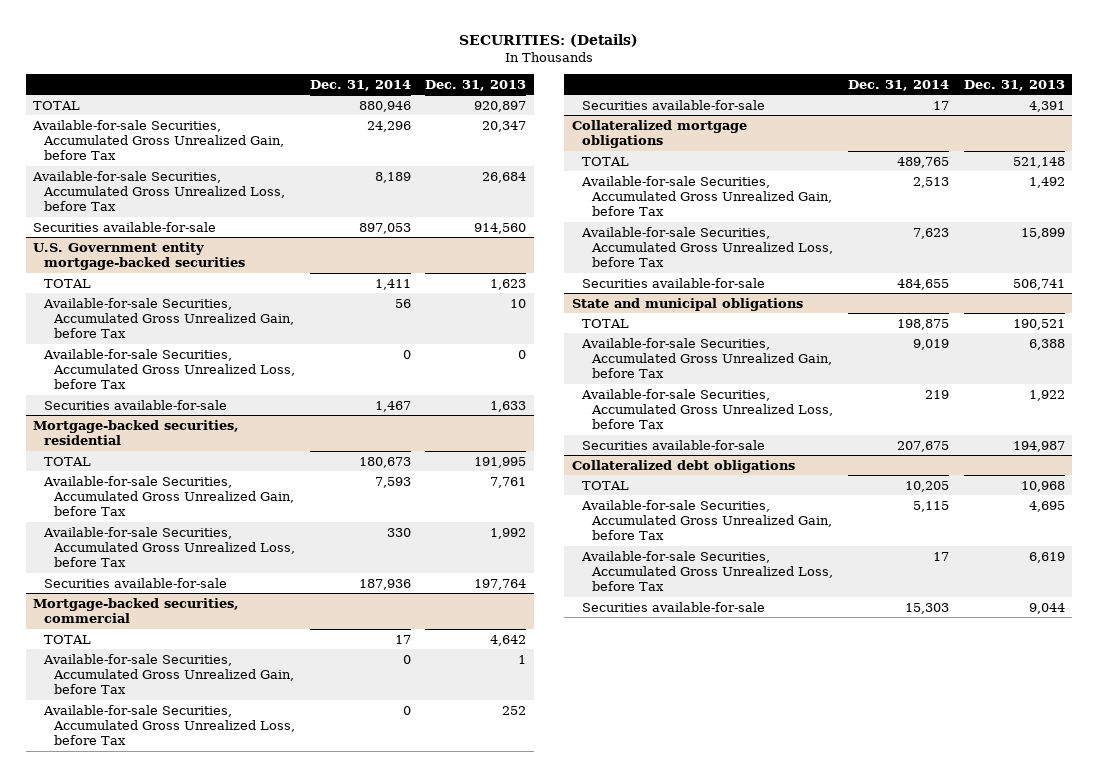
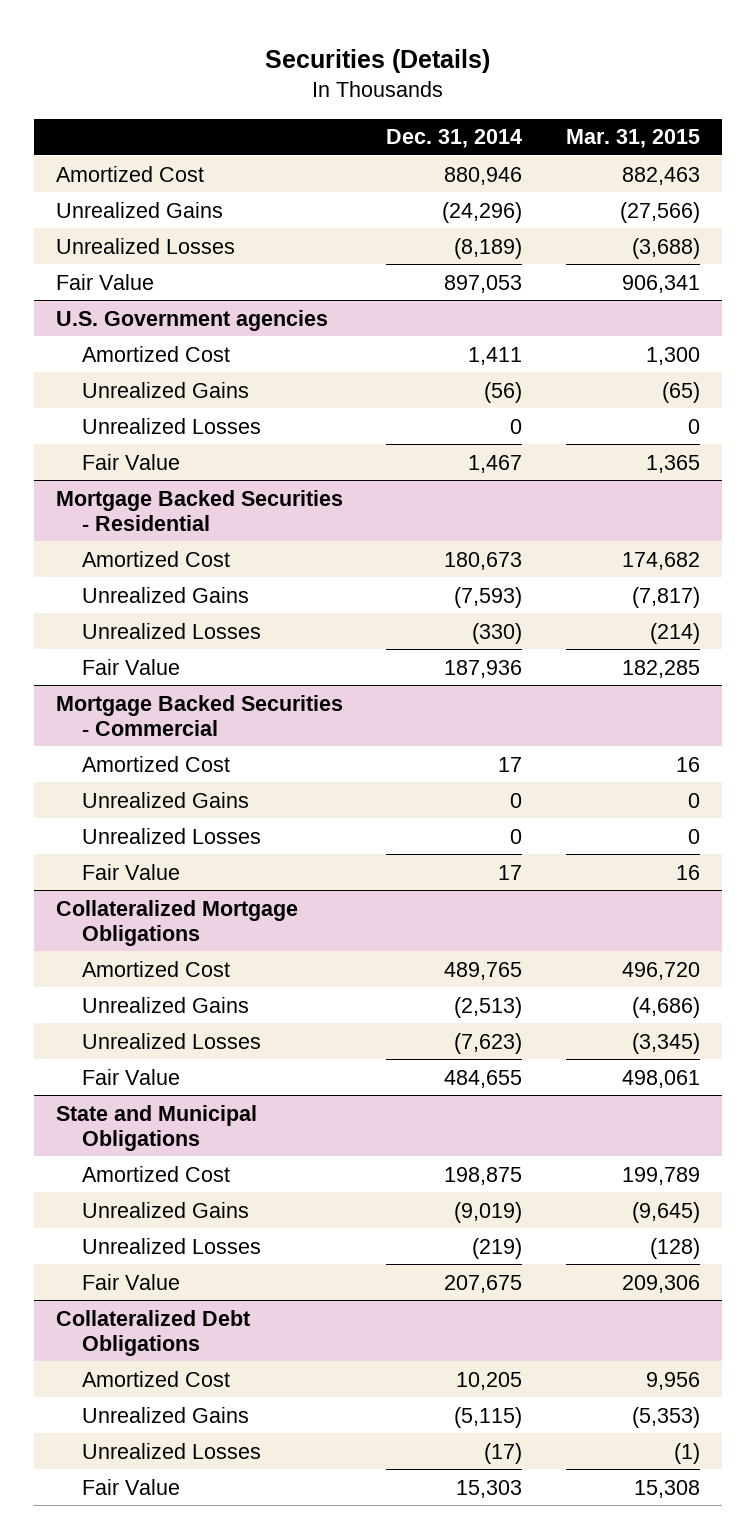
- SECURITIES: (Details)
+ Securities (Details)
- | Dec. 31, 2014 | Dec. 31, 2013
+ | Dec. 31, 2014 | Mar. 31, 2015
- TOTAL | 880,946 | 920,897
- Available-for-sale Securities, Accumulated Gross Unrealized Gain, before Tax | 24,296 | 20,347
- Available-for-sale Securities, Accumulated Gross Unrealized Loss, before Tax | 8,189 | 26,684
- Securities available-for-sale | 897,053 | 914,560
- U.S. Government entity mortgage-backed securities
- TOTAL | 1,411 | 1,623
- Available-for-sale Securities, Accumulated Gross Unrealized Gain, before Tax | 56 | 10
- Available-for-sale Securities, Accumulated Gross Unrealized Loss, before Tax | 0 | 0
- Securities available-for-sale | 1,467 | 1,633
- Mortgage-backed securities, residential
- TOTAL | 180,673 | 191,995
- Available-for-sale Securities, Accumulated Gross Unrealized Gain, before Tax | 7,593 | 7,761
- Available-for-sale Securities, Accumulated Gross Unrealized Loss, before Tax | 330 | 1,992
- Securities available-for-sale | 187,936 | 197,764
- Mortgage-backed securities, commercial
- TOTAL | 17 | 4,642
- Available-for-sale Securities, Accumulated Gross Unrealized Gain, before Tax | 0 | 1
- Available-for-sale Securities, Accumulated Gross Unrealized Loss, before Tax | 0 | 252
- Securities available-for-sale | 17 | 4,391
- Collateralized mortgage obligations
- TOTAL | 489,765 | 521,148
- Available-for-sale Securities, Accumulated Gross Unrealized Gain, before Tax | 2,513 | 1,492
- Available-for-sale Securities, Accumulated Gross Unrealized Loss, before Tax | 7,623 | 15,899
- Securities available-for-sale | 484,655 | 506,741
- State and municipal obligations
- TOTAL | 198,875 | 190,521
- Available-for-sale Securities, Accumulated Gross Unrealized Gain, before Tax | 9,019 | 6,388
- Available-for-sale Securities, Accumulated Gross Unrealized Loss, before Tax | 219 | 1,922
- Securities available-for-sale | 207,675 | 194,987
- Collateralized debt obligations
- TOTAL | 10,205 | 10,968
- Available-for-sale Securities, Accumulated Gross Unrealized Gain, before Tax | 5,115 | 4,695
- Available-for-sale Securities, Accumulated Gross Unrealized Loss, before Tax | 17 | 6,619
- Securities available-for-sale | 15,303 | 9,044
+ Amortized Cost | 880,946 | 882,463
+ Unrealized Gains | (24,296) | (27,566)
+ Unrealized Losses | (8,189) | (3,688)
+ Fair Value | 897,053 | 906,341
+ U.S. Government agencies
+ Amortized Cost | 1,411 | 1,300
+ Unrealized Gains | (56) | (65)
+ Unrealized Losses | 0 | 0
+ Fair Value | 1,467 | 1,365
+ Mortgage Backed Securities - Residential
+ Amortized Cost | 180,673 | 174,682
+ Unrealized Gains | (7,593) | (7,817)
+ Unrealized Losses | (330) | (214)
+ Fair Value | 187,936 | 182,285
+ Mortgage Backed Securities - Commercial
+ Amortized Cost | 17 | 16
+ Unrealized Gains | 0 | 0
+ Unrealized Losses | 0 | 0
+ Fair Value | 17 | 16
+ Collateralized Mortgage Obligations
+ Amortized Cost | 489,765 | 496,720
+ Unrealized Gains | (2,513) | (4,686)
+ Unrealized Losses | (7,623) | (3,345)
+ Fair Value | 484,655 | 498,061
+ State and Municipal Obligations
+ Amortized Cost | 198,875 | 199,789
+ Unrealized Gains | (9,019) | (9,645)
+ Unrealized Losses | (219) | (128)
+ Fair Value | 207,675 | 209,306
+ Collateralized Debt Obligations
+ Amortized Cost | 10,205 | 9,956
+ Unrealized Gains | (5,115) | (5,353)
+ Unrealized Losses | (17) | (1)
+ Fair Value | 15,303 | 15,308

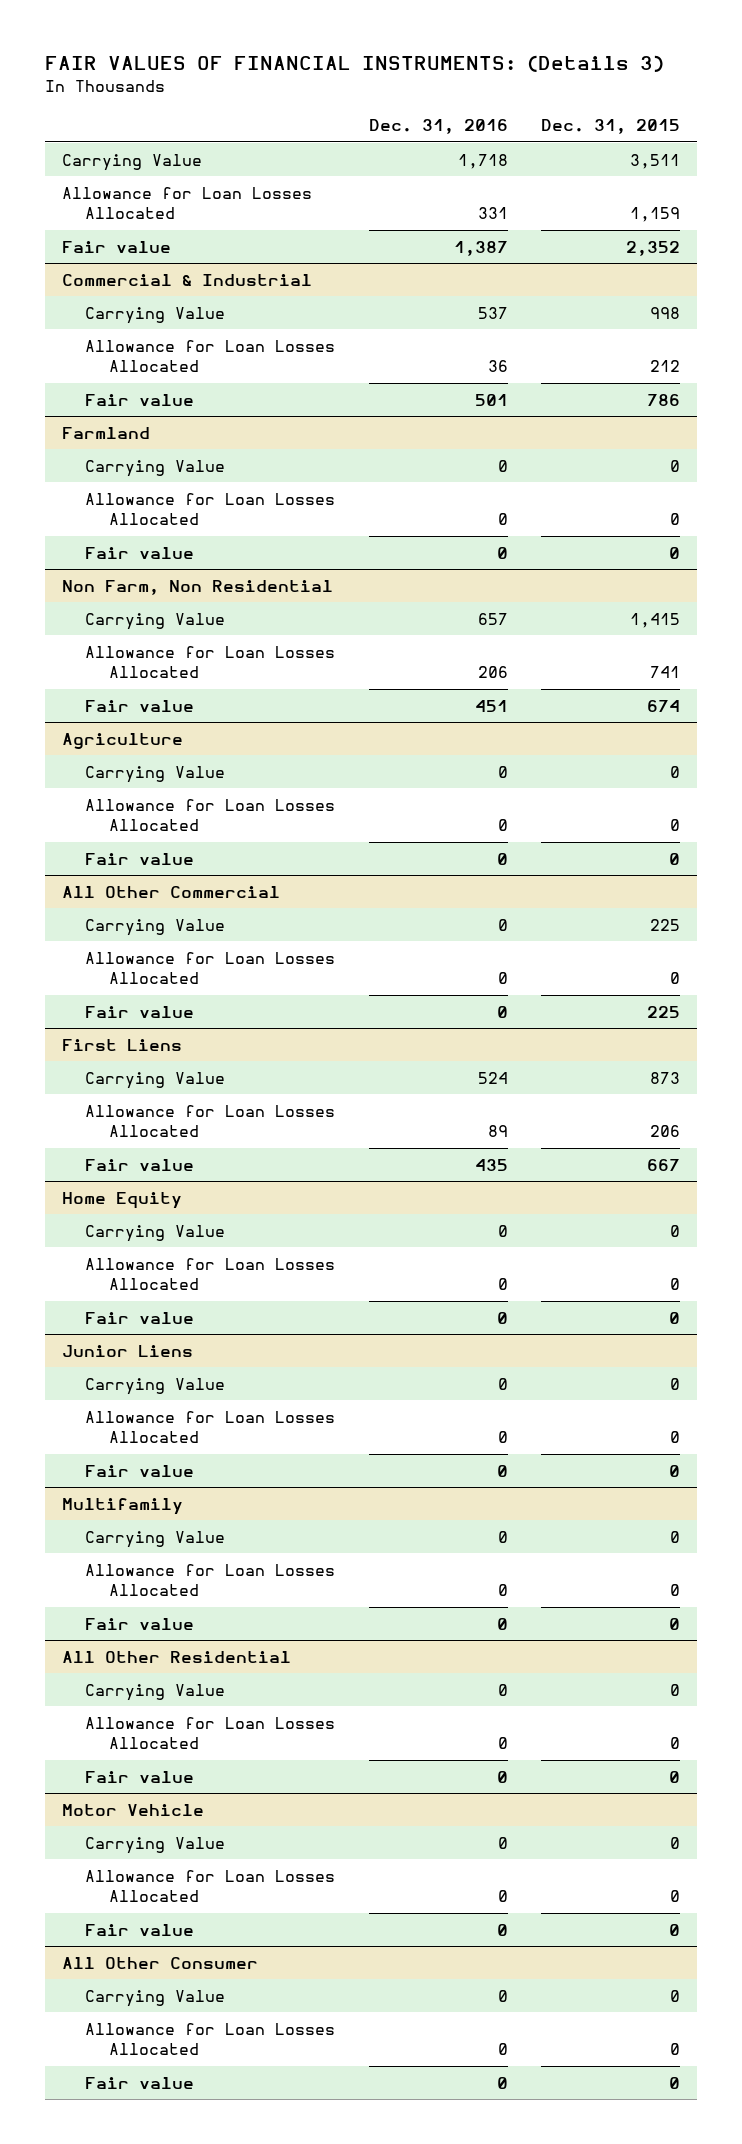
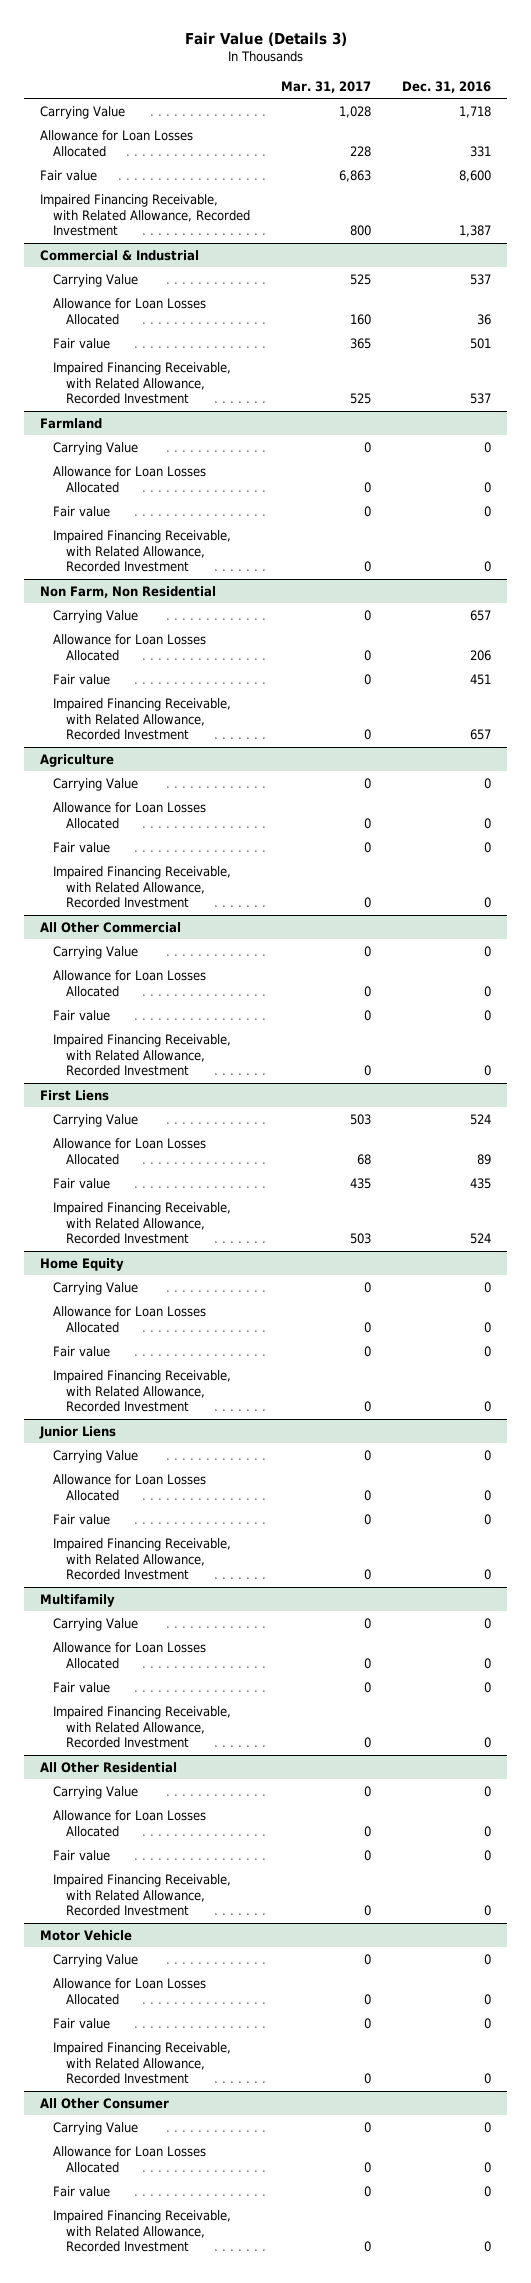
- FAIR VALUES OF FINANCIAL INSTRUMENTS: (Details 3)
+ Fair Value (Details 3)
- | Dec. 31, 2016 | Dec. 31, 2015
+ | Mar. 31, 2017 | Dec. 31, 2016
- Fair value | 1,387 | 2,352
+ Fair value | 6,863 | 8,600
+ Impaired Financing Receivable, with Related Allowance, Recorded Investment | 800 | 1,387
@ Commercial & Industrial
+ Impaired Financing Receivable, with Related Allowance, Recorded Investment | 525 | 537
@ Farmland
+ Impaired Financing Receivable, with Related Allowance, Recorded Investment | 0 | 0
@ Non Farm, Non Residential
+ Impaired Financing Receivable, with Related Allowance, Recorded Investment | 0 | 657
@ Agriculture
+ Impaired Financing Receivable, with Related Allowance, Recorded Investment | 0 | 0
@ All Other Commercial
+ Impaired Financing Receivable, with Related Allowance, Recorded Investment | 0 | 0
@ First Liens
+ Impaired Financing Receivable, with Related Allowance, Recorded Investment | 503 | 524
@ Home Equity
+ Impaired Financing Receivable, with Related Allowance, Recorded Investment | 0 | 0
@ Junior Liens
+ Impaired Financing Receivable, with Related Allowance, Recorded Investment | 0 | 0
@ Multifamily
+ Impaired Financing Receivable, with Related Allowance, Recorded Investment | 0 | 0
@ All Other Residential
+ Impaired Financing Receivable, with Related Allowance, Recorded Investment | 0 | 0
@ Motor Vehicle
+ Impaired Financing Receivable, with Related Allowance, Recorded Investment | 0 | 0
@ All Other Consumer
+ Impaired Financing Receivable, with Related Allowance, Recorded Investment | 0 | 0

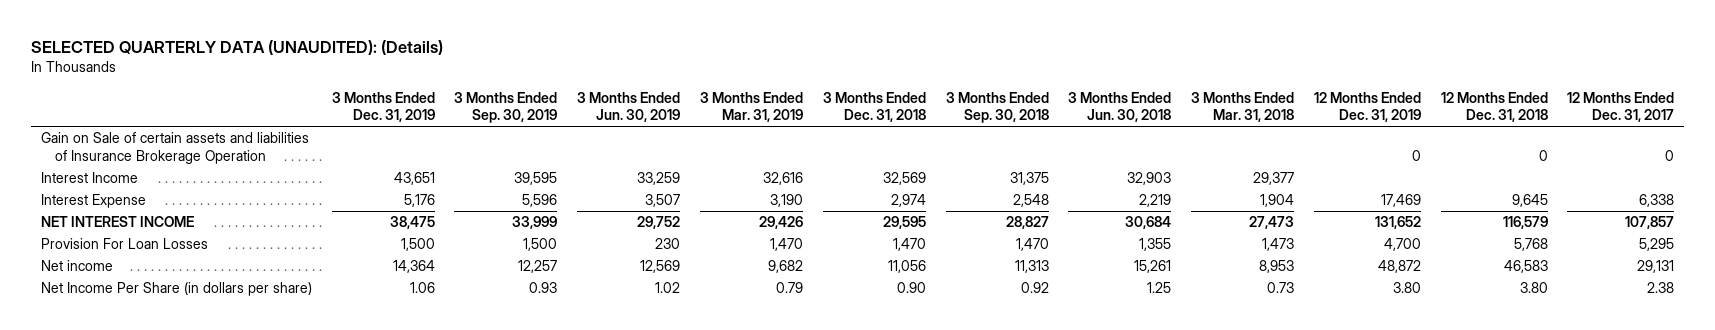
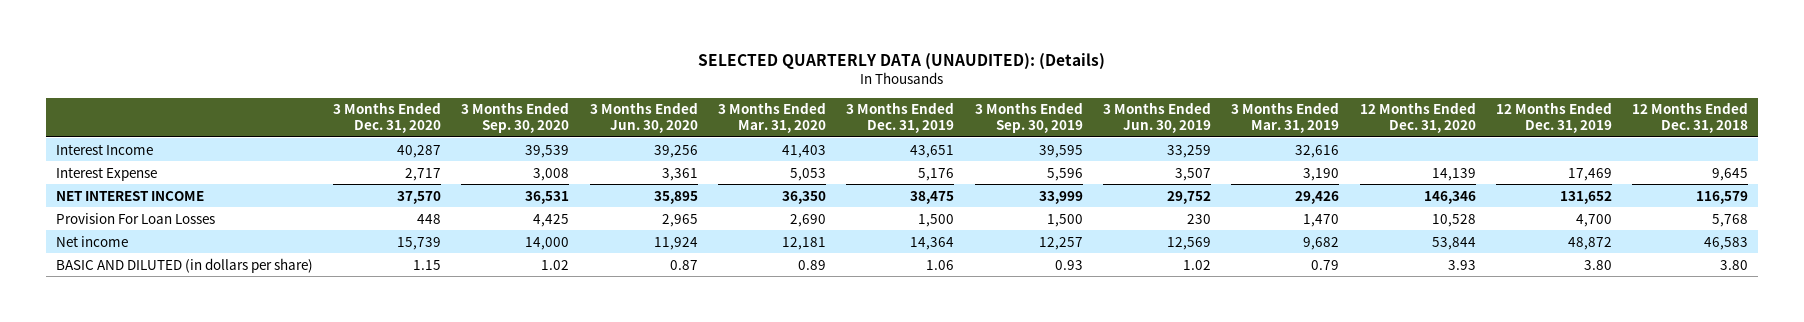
- | 3 Months Ended Dec. 31, 2019 | 3 Months Ended Sep. 30, 2019 | 3 Months Ended Jun. 30, 2019 | 3 Months Ended Mar. 31, 2019 | 3 Months Ended Dec. 31, 2018 | 3 Months Ended Sep. 30, 2018 | 3 Months Ended Jun. 30, 2018 | 3 Months Ended Mar. 31, 2018 | 12 Months Ended Dec. 31, 2019 | 12 Months Ended Dec. 31, 2018 | 12 Months Ended Dec. 31, 2017
+ | 3 Months Ended Dec. 31, 2020 | 3 Months Ended Sep. 30, 2020 | 3 Months Ended Jun. 30, 2020 | 3 Months Ended Mar. 31, 2020 | 3 Months Ended Dec. 31, 2019 | 3 Months Ended Sep. 30, 2019 | 3 Months Ended Jun. 30, 2019 | 3 Months Ended Mar. 31, 2019 | 12 Months Ended Dec. 31, 2020 | 12 Months Ended Dec. 31, 2019 | 12 Months Ended Dec. 31, 2018
- Gain on Sale of certain assets and liabilities of Insurance Brokerage Operation | | | | | | | | | 0 | 0 | 0
- Net Income Per Share (in dollars per share) | 1.06 | 0.93 | 1.02 | 0.79 | 0.90 | 0.92 | 1.25 | 0.73 | 3.80 | 3.80 | 2.38
+ BASIC AND DILUTED (in dollars per share) | 1.15 | 1.02 | 0.87 | 0.89 | 1.06 | 0.93 | 1.02 | 0.79 | 3.93 | 3.80 | 3.80

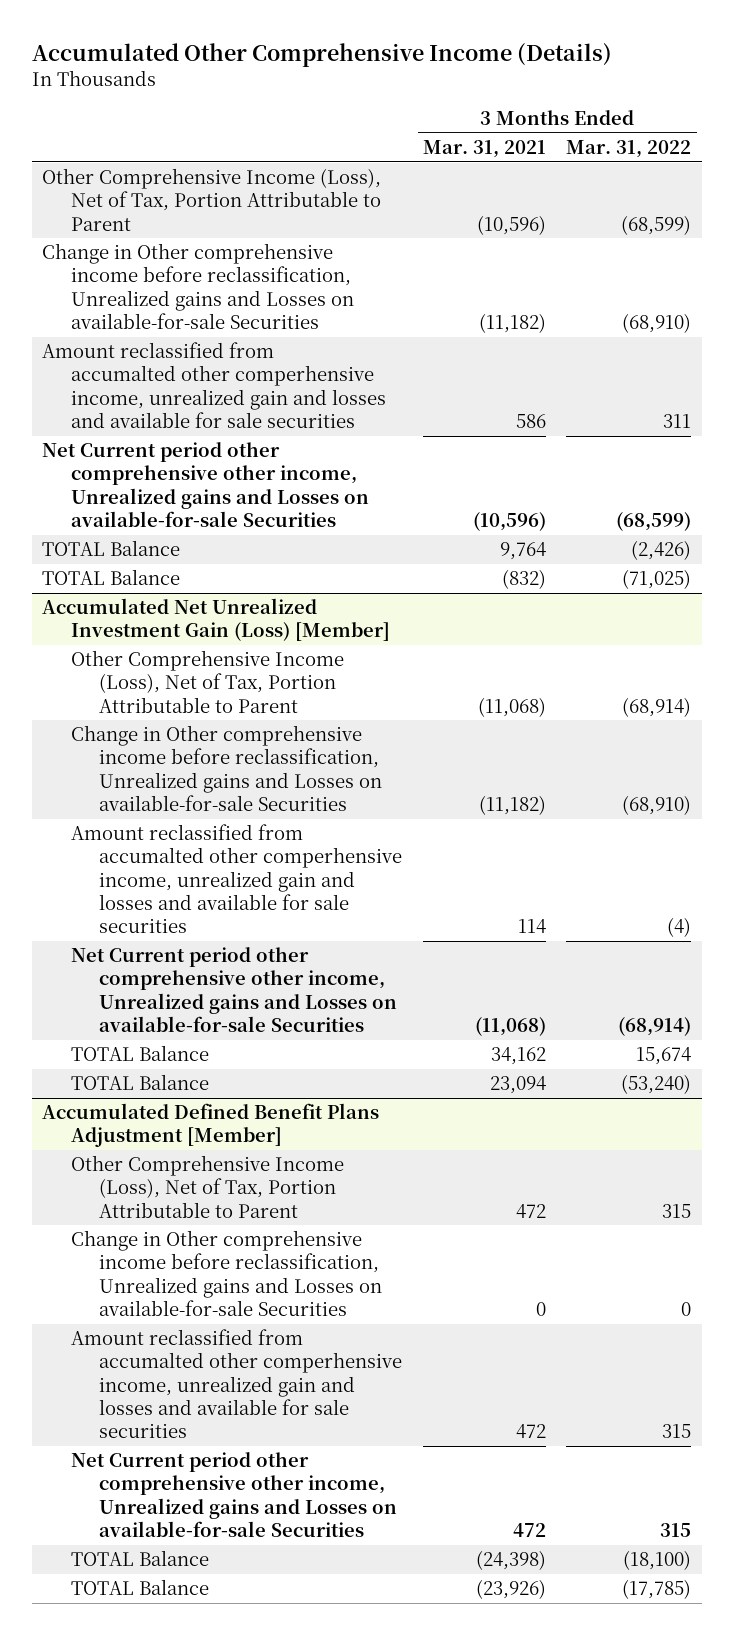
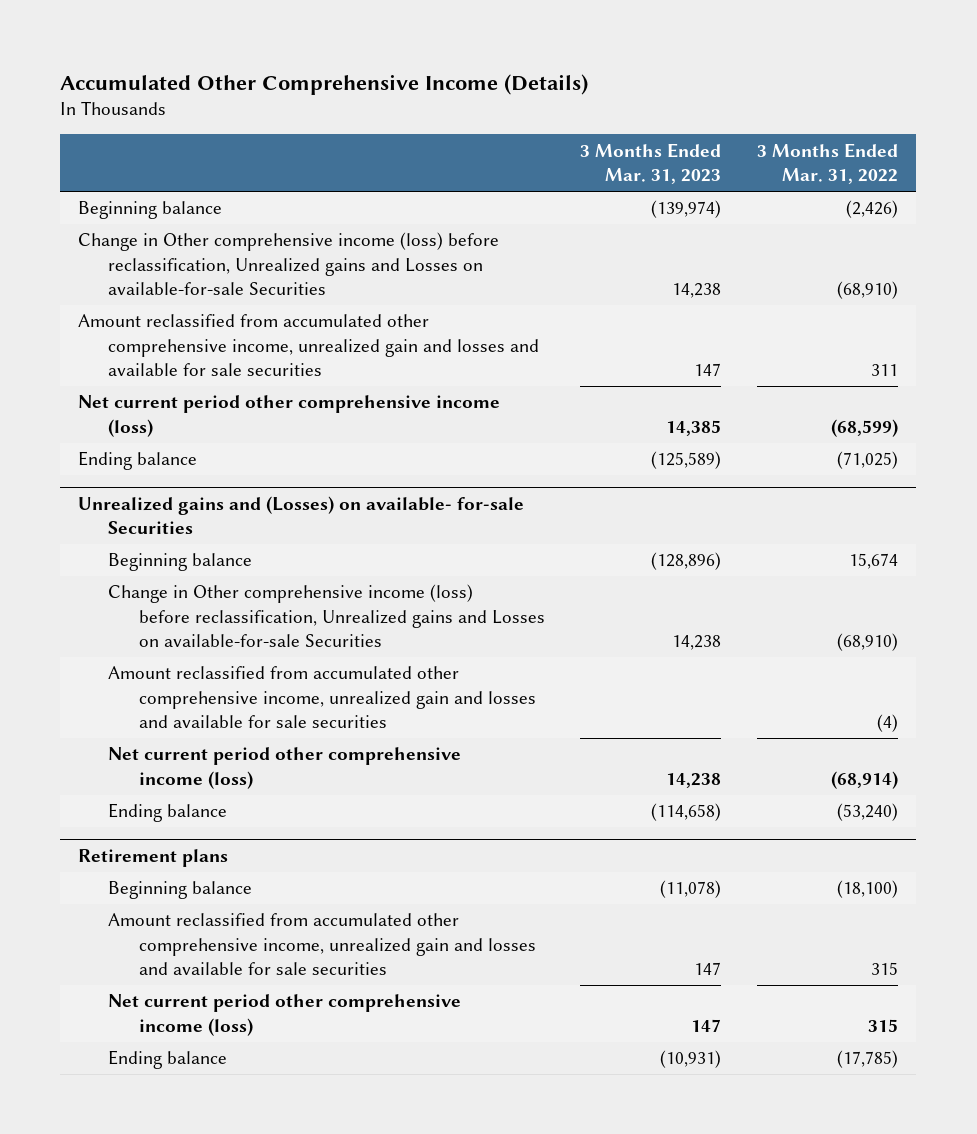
- | 3 Months Ended Mar. 31, 2021 | 3 Months Ended Mar. 31, 2022
+ | 3 Months Ended Mar. 31, 2023 | 3 Months Ended Mar. 31, 2022
- Other Comprehensive Income (Loss), Net of Tax, Portion Attributable to Parent | (10,596) | (68,599)
- Change in Other comprehensive income before reclassification, Unrealized gains and Losses on available-for-sale Securities | (11,182) | (68,910)
- Amount reclassified from accumalted other comperhensive income, unrealized gain and losses and available for sale securities | 586 | 311
- Net Current period other comprehensive other income, Unrealized gains and Losses on available-for-sale Securities | (10,596) | (68,599)
- TOTAL Balance | 9,764 | (2,426)
- TOTAL Balance | (832) | (71,025)
- Accumulated Net Unrealized Investment Gain (Loss) [Member]
- Other Comprehensive Income (Loss), Net of Tax, Portion Attributable to Parent | (11,068) | (68,914)
- Change in Other comprehensive income before reclassification, Unrealized gains and Losses on available-for-sale Securities | (11,182) | (68,910)
- Amount reclassified from accumalted other comperhensive income, unrealized gain and losses and available for sale securities | 114 | (4)
- Net Current period other comprehensive other income, Unrealized gains and Losses on available-for-sale Securities | (11,068) | (68,914)
- TOTAL Balance | 34,162 | 15,674
- TOTAL Balance | 23,094 | (53,240)
- Accumulated Defined Benefit Plans Adjustment [Member]
- Other Comprehensive Income (Loss), Net of Tax, Portion Attributable to Parent | 472 | 315
- Change in Other comprehensive income before reclassification, Unrealized gains and Losses on available-for-sale Securities | 0 | 0
- Amount reclassified from accumalted other comperhensive income, unrealized gain and losses and available for sale securities | 472 | 315
- Net Current period other comprehensive other income, Unrealized gains and Losses on available-for-sale Securities | 472 | 315
- TOTAL Balance | (24,398) | (18,100)
- TOTAL Balance | (23,926) | (17,785)
+ Beginning balance | (139,974) | (2,426)
+ Change in Other comprehensive income (loss) before reclassification, Unrealized gains and Losses on available-for-sale Securities | 14,238 | (68,910)
+ Amount reclassified from accumulated other comprehensive income, unrealized gain and losses and available for sale securities | 147 | 311
+ Net current period other comprehensive income (loss) | 14,385 | (68,599)
+ Ending balance | (125,589) | (71,025)
+ Unrealized gains and (Losses) on available- for-sale Securities
+ Beginning balance | (128,896) | 15,674
+ Change in Other comprehensive income (loss) before reclassification, Unrealized gains and Losses on available-for-sale Securities | 14,238 | (68,910)
+ Amount reclassified from accumulated other comprehensive income, unrealized gain and losses and available for sale securities | | (4)
+ Net current period other comprehensive income (loss) | 14,238 | (68,914)
+ Ending balance | (114,658) | (53,240)
+ Retirement plans
+ Beginning balance | (11,078) | (18,100)
+ Amount reclassified from accumulated other comprehensive income, unrealized gain and losses and available for sale securities | 147 | 315
+ Net current period other comprehensive income (loss) | 147 | 315
+ Ending balance | (10,931) | (17,785)

